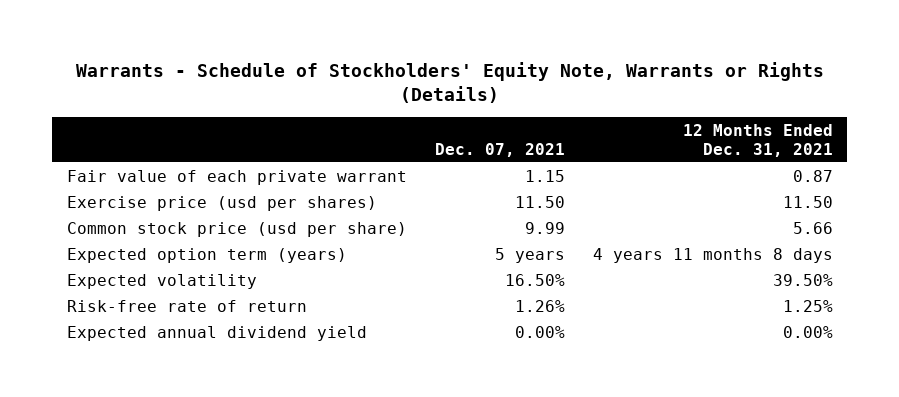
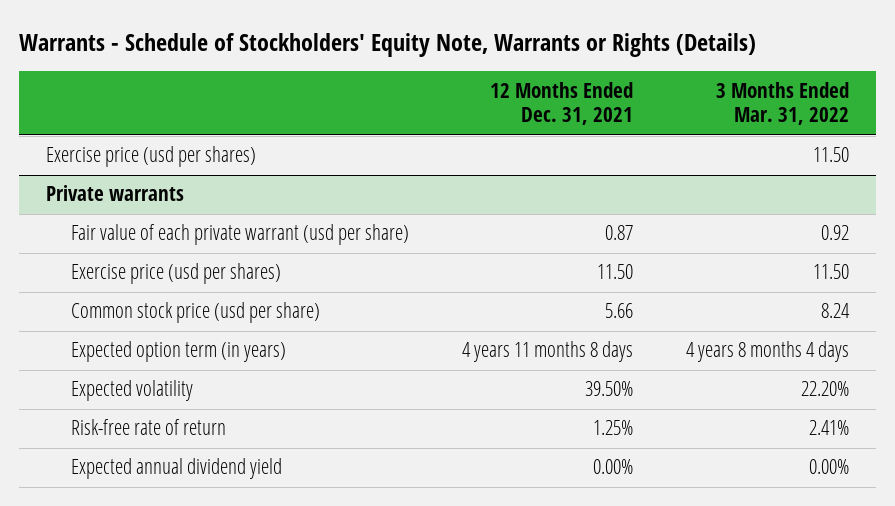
- | Dec. 07, 2021 | 12 Months Ended Dec. 31, 2021
+ | 12 Months Ended Dec. 31, 2021 | 3 Months Ended Mar. 31, 2022
- Fair value of each private warrant | 1.15 | 0.87
+ Exercise price (usd per shares) | | 11.50
+ Private warrants
+ Fair value of each private warrant (usd per share) | 0.87 | 0.92
- Expected option term (years) | 5 years | 4 years 11 months 8 days
+ Expected option term (in years) | 4 years 11 months 8 days | 4 years 8 months 4 days

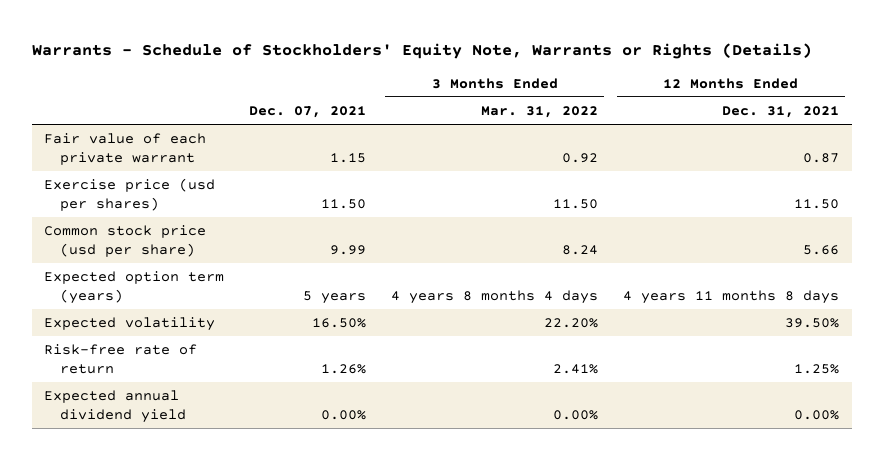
- | 12 Months Ended Dec. 31, 2021 | 3 Months Ended Mar. 31, 2022
+ | Dec. 07, 2021 | 3 Months Ended Mar. 31, 2022 | 12 Months Ended Dec. 31, 2021
- Exercise price (usd per shares) | | 11.50
- Private warrants
- Fair value of each private warrant (usd per share) | 0.87 | 0.92
+ Fair value of each private warrant | 1.15 | 0.92 | 0.87
- Expected option term (in years) | 4 years 11 months 8 days | 4 years 8 months 4 days
+ Expected option term (years) | 5 years | 4 years 8 months 4 days | 4 years 11 months 8 days

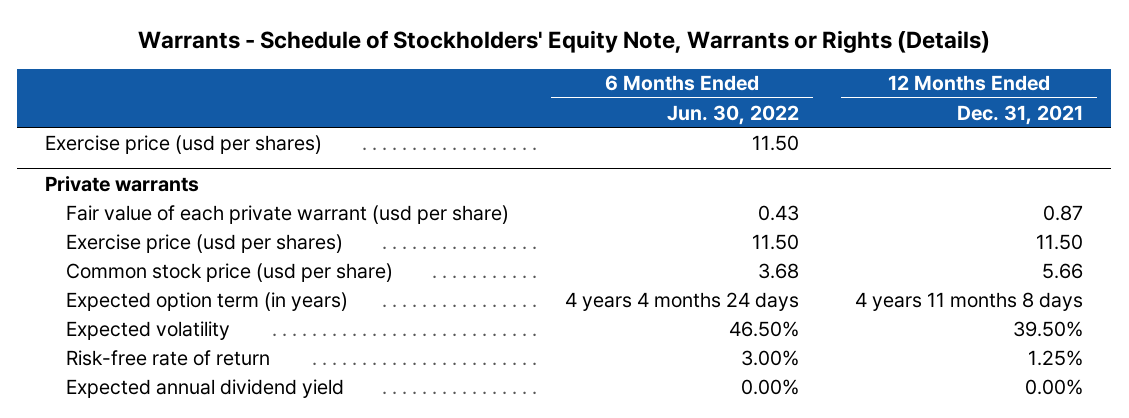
- | Dec. 07, 2021 | 3 Months Ended Mar. 31, 2022 | 12 Months Ended Dec. 31, 2021
+ | 6 Months Ended Jun. 30, 2022 | 12 Months Ended Dec. 31, 2021
- Fair value of each private warrant | 1.15 | 0.92 | 0.87
+ Exercise price (usd per shares) | 11.50 |
+ Private warrants
+ Fair value of each private warrant (usd per share) | 0.43 | 0.87
- Expected option term (years) | 5 years | 4 years 8 months 4 days | 4 years 11 months 8 days
+ Expected option term (in years) | 4 years 4 months 24 days | 4 years 11 months 8 days

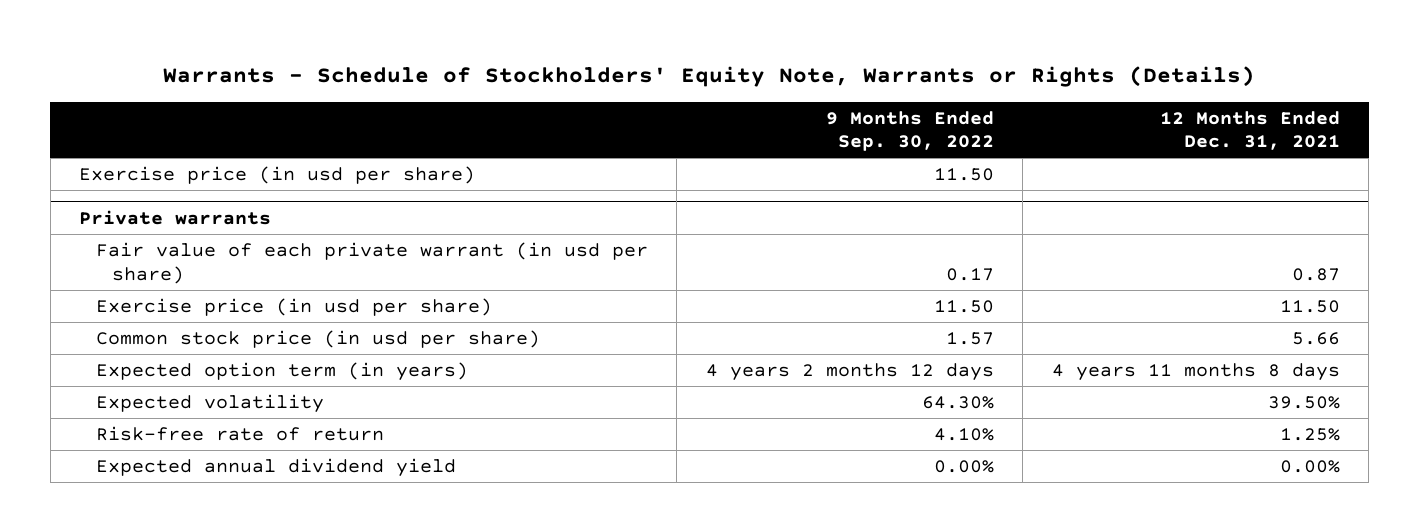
- | 6 Months Ended Jun. 30, 2022 | 12 Months Ended Dec. 31, 2021
+ | 9 Months Ended Sep. 30, 2022 | 12 Months Ended Dec. 31, 2021
- Exercise price (usd per shares) | 11.50 |
+ Exercise price (in usd per share) | 11.50 |
@ Private warrants
- Fair value of each private warrant (usd per share) | 0.43 | 0.87
- Exercise price (usd per shares) | 11.50 | 11.50
- Common stock price (usd per share) | 3.68 | 5.66
+ Fair value of each private warrant (in usd per share) | 0.17 | 0.87
+ Exercise price (in usd per share) | 11.50 | 11.50
+ Common stock price (in usd per share) | 1.57 | 5.66

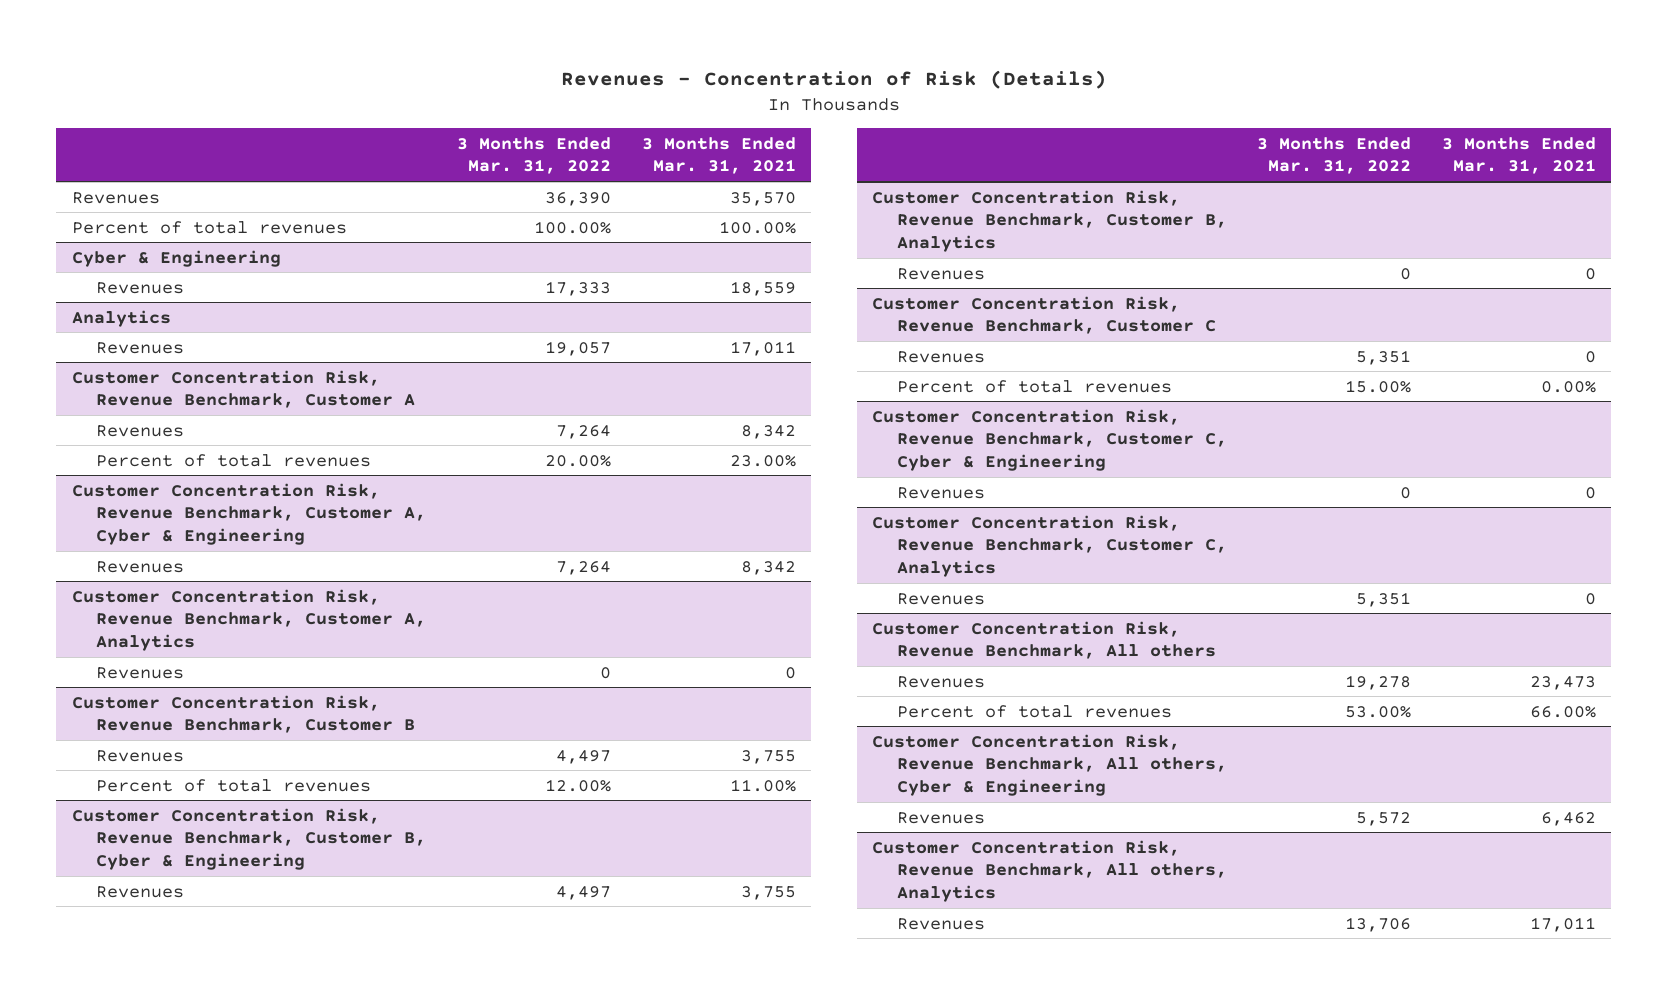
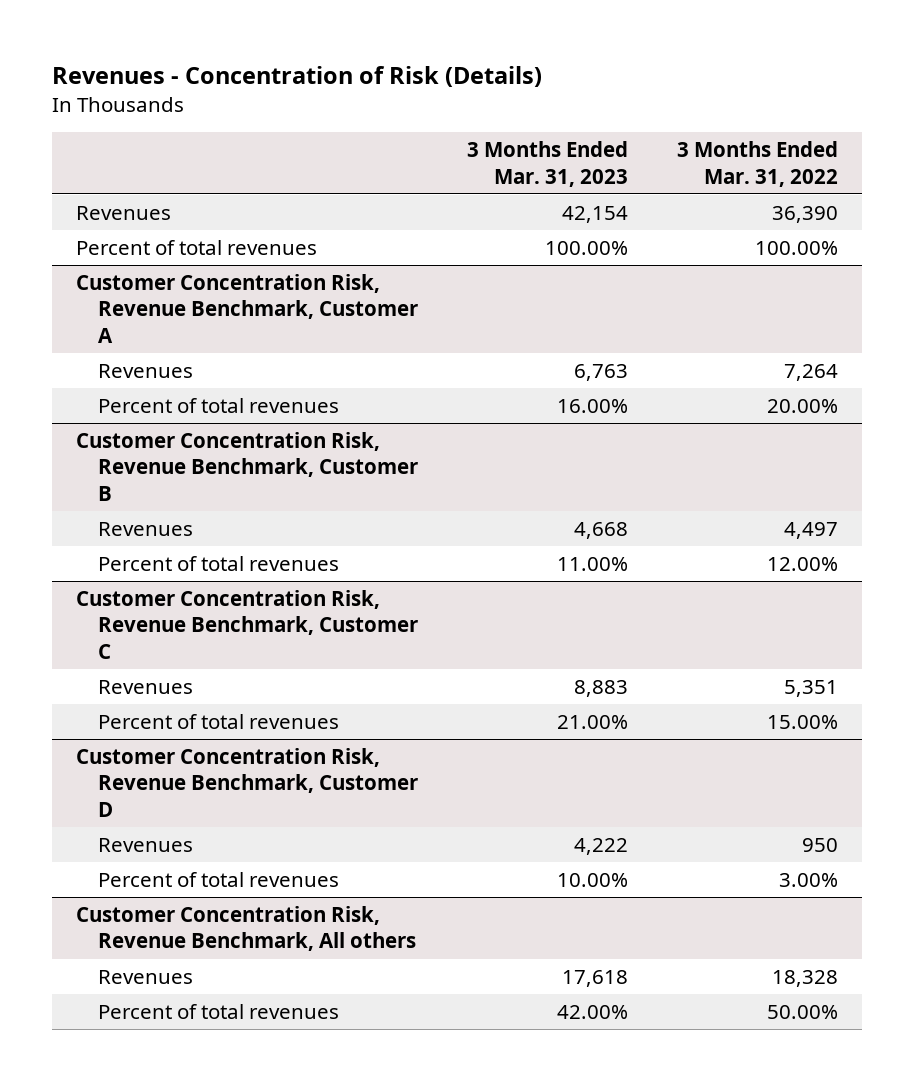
- | 3 Months Ended Mar. 31, 2022 | 3 Months Ended Mar. 31, 2021
+ | 3 Months Ended Mar. 31, 2023 | 3 Months Ended Mar. 31, 2022
- Cyber & Engineering
- Revenues | 17,333 | 18,559
- Analytics
- Revenues | 19,057 | 17,011
- Customer Concentration Risk, Revenue Benchmark, Customer A, Cyber & Engineering
- Revenues | 7,264 | 8,342
- Customer Concentration Risk, Revenue Benchmark, Customer A, Analytics
- Revenues | 0 | 0
- Customer Concentration Risk, Revenue Benchmark, Customer B, Cyber & Engineering
- Revenues | 4,497 | 3,755
- Customer Concentration Risk, Revenue Benchmark, Customer B, Analytics
- Revenues | 0 | 0
- Customer Concentration Risk, Revenue Benchmark, Customer C, Cyber & Engineering
- Revenues | 0 | 0
- Customer Concentration Risk, Revenue Benchmark, Customer C, Analytics
- Revenues | 5,351 | 0
+ Customer Concentration Risk, Revenue Benchmark, Customer D
+ Revenues | 4,222 | 950
+ Percent of total revenues | 10.00% | 3.00%
@ Customer Concentration Risk, Revenue Benchmark, All others
- Revenues | 19,278 | 23,473
- Percent of total revenues | 53.00% | 66.00%
- Customer Concentration Risk, Revenue Benchmark, All others, Cyber & Engineering
- Revenues | 5,572 | 6,462
- Customer Concentration Risk, Revenue Benchmark, All others, Analytics
- Revenues | 13,706 | 17,011
@ Customer Concentration Risk, Revenue Benchmark, All others
+ Revenues | 17,618 | 18,328
+ Percent of total revenues | 42.00% | 50.00%

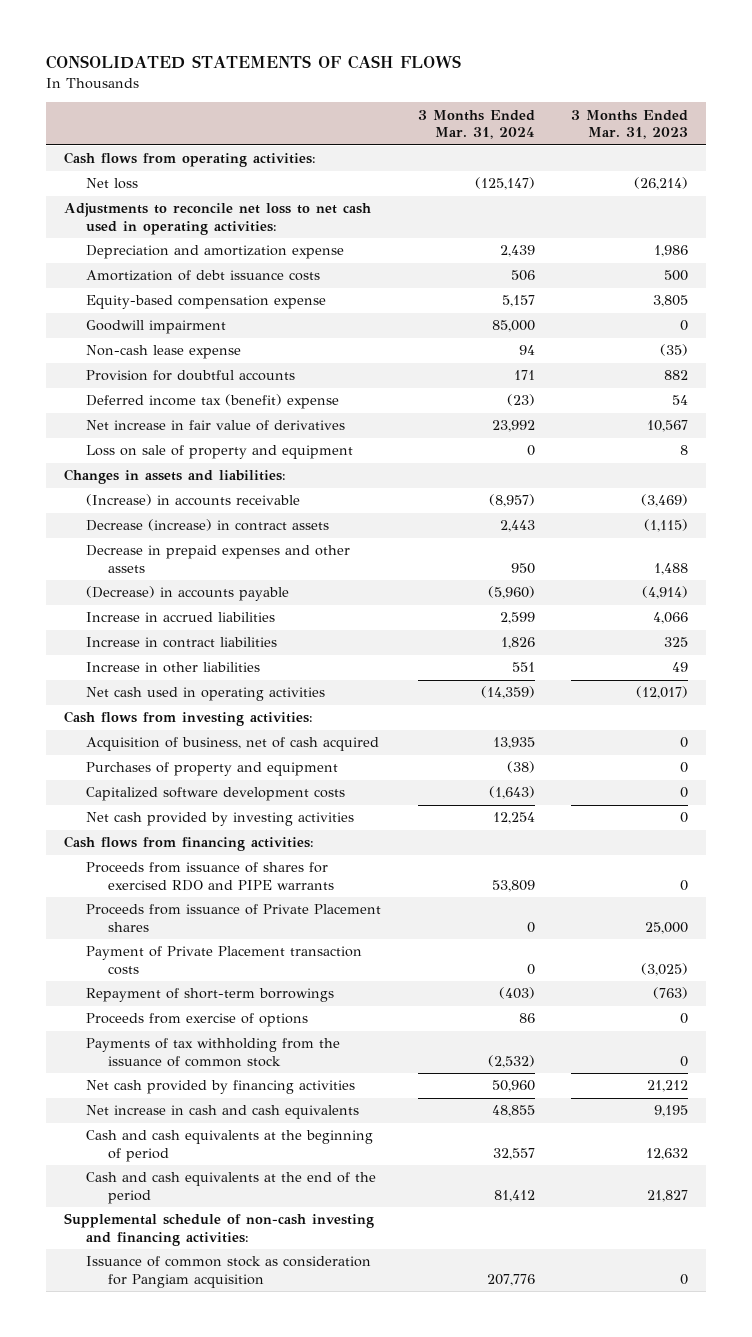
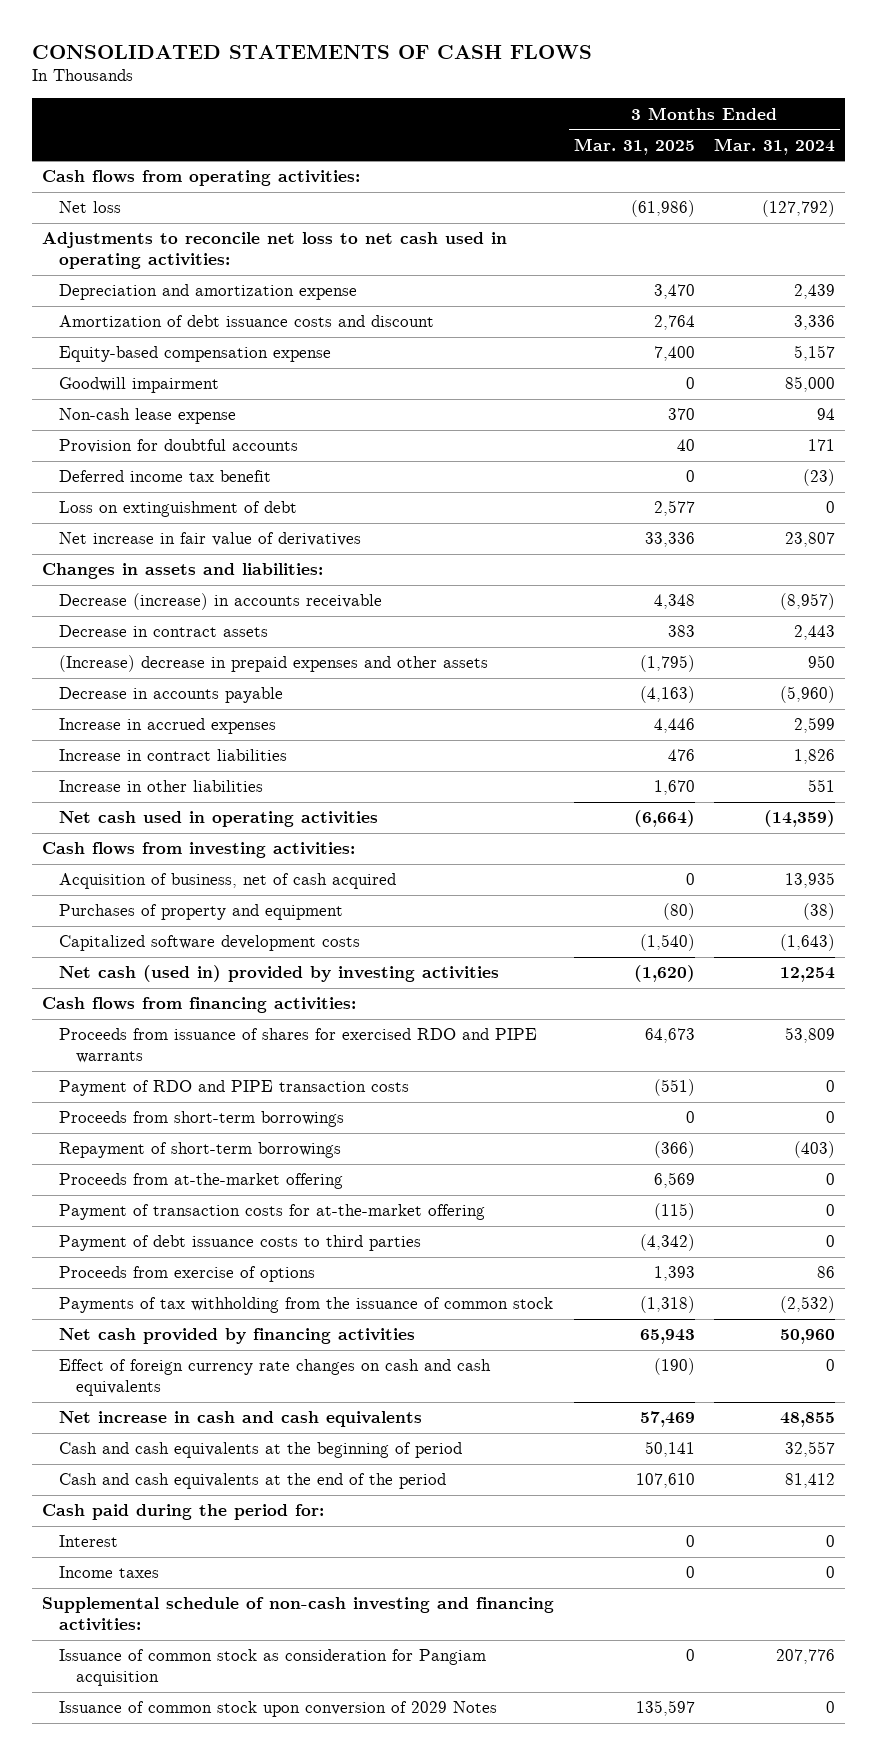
- | 3 Months Ended Mar. 31, 2024 | 3 Months Ended Mar. 31, 2023
+ | 3 Months Ended Mar. 31, 2025 | 3 Months Ended Mar. 31, 2024
- Net loss | (125,147) | (26,214)
+ Net loss | (61,986) | (127,792)
- Amortization of debt issuance costs | 506 | 500
+ Amortization of debt issuance costs and discount | 2,764 | 3,336
- Deferred income tax (benefit) expense | (23) | 54
- Net increase in fair value of derivatives | 23,992 | 10,567
- Loss on sale of property and equipment | 0 | 8
+ Deferred income tax benefit | 0 | (23)
+ Loss on extinguishment of debt | 2,577 | 0
+ Net increase in fair value of derivatives | 33,336 | 23,807
- (Increase) in accounts receivable | (8,957) | (3,469)
- Decrease (increase) in contract assets | 2,443 | (1,115)
- Decrease in prepaid expenses and other assets | 950 | 1,488
- (Decrease) in accounts payable | (5,960) | (4,914)
- Increase in accrued liabilities | 2,599 | 4,066
+ Decrease (increase) in accounts receivable | 4,348 | (8,957)
+ Decrease in contract assets | 383 | 2,443
+ (Increase) decrease in prepaid expenses and other assets | (1,795) | 950
+ Decrease in accounts payable | (4,163) | (5,960)
+ Increase in accrued expenses | 4,446 | 2,599
- Net cash provided by investing activities | 12,254 | 0
+ Net cash (used in) provided by investing activities | (1,620) | 12,254
- Proceeds from issuance of Private Placement shares | 0 | 25,000
- Payment of Private Placement transaction costs | 0 | (3,025)
+ Payment of RDO and PIPE transaction costs | (551) | 0
+ Proceeds from short-term borrowings | 0 | 0
+ Proceeds from at-the-market offering | 6,569 | 0
+ Payment of transaction costs for at-the-market offering | (115) | 0
+ Payment of debt issuance costs to third parties | (4,342) | 0
+ Effect of foreign currency rate changes on cash and cash equivalents | (190) | 0
+ Cash paid during the period for:
+ Interest | 0 | 0
+ Income taxes | 0 | 0
+ Issuance of common stock upon conversion of 2029 Notes | 135,597 | 0

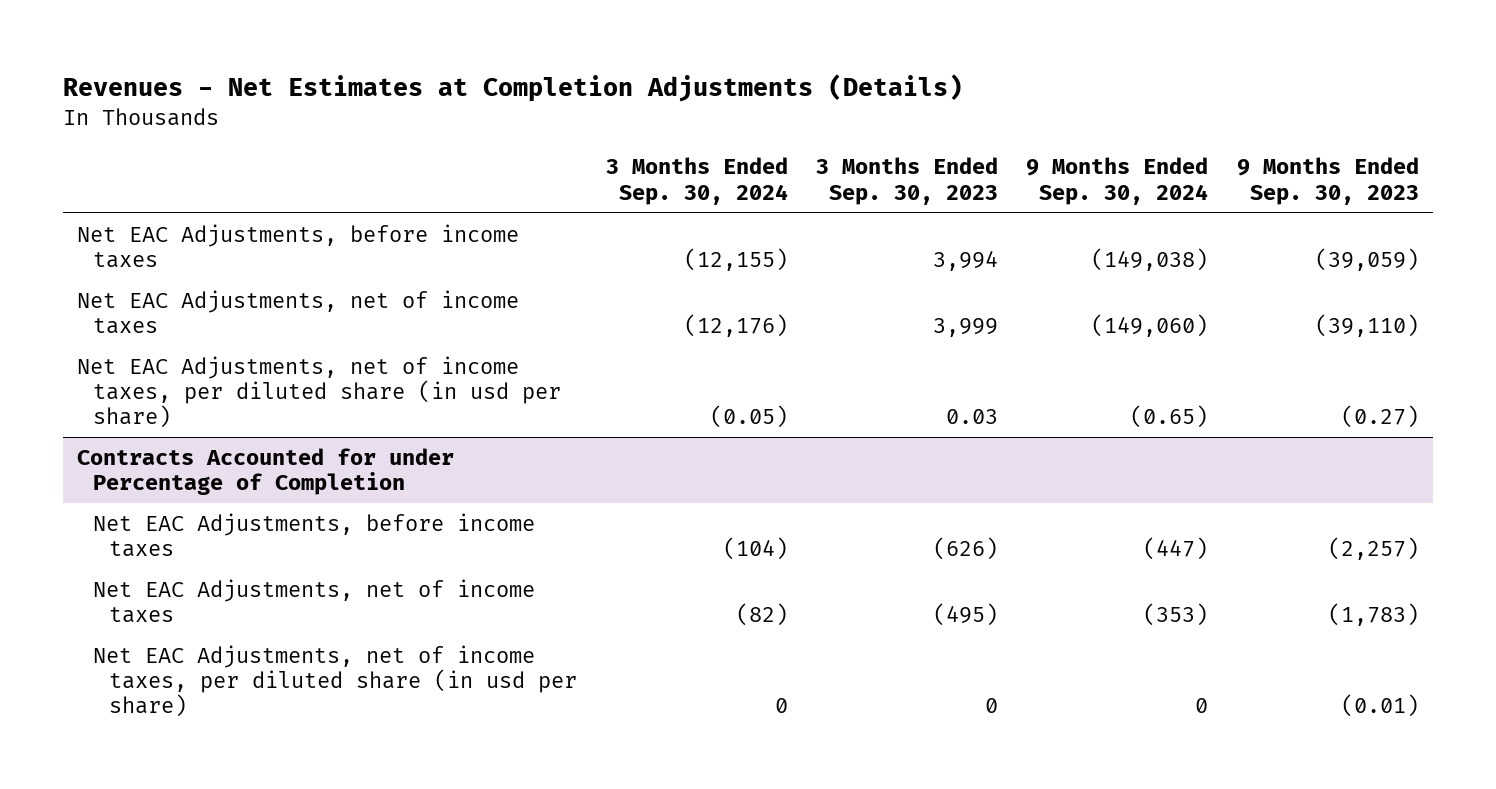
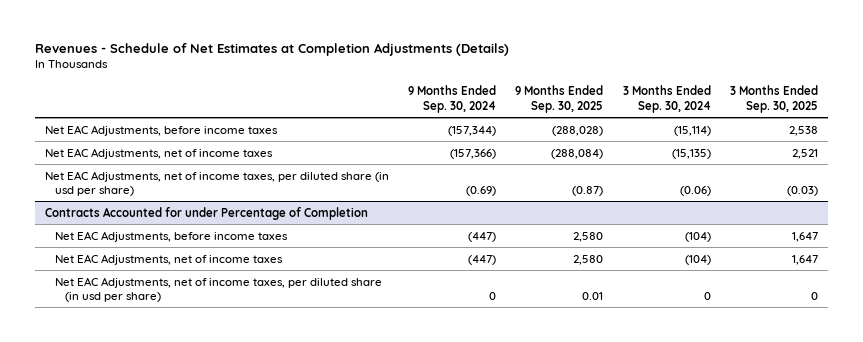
- Revenues - Net Estimates at Completion Adjustments (Details)
+ Revenues - Schedule of Net Estimates at Completion Adjustments (Details)
- | 3 Months Ended Sep. 30, 2024 | 3 Months Ended Sep. 30, 2023 | 9 Months Ended Sep. 30, 2024 | 9 Months Ended Sep. 30, 2023
+ | 9 Months Ended Sep. 30, 2024 | 9 Months Ended Sep. 30, 2025 | 3 Months Ended Sep. 30, 2024 | 3 Months Ended Sep. 30, 2025
- Net EAC Adjustments, before income taxes | (12,155) | 3,994 | (149,038) | (39,059)
- Net EAC Adjustments, net of income taxes | (12,176) | 3,999 | (149,060) | (39,110)
- Net EAC Adjustments, net of income taxes, per diluted share (in usd per share) | (0.05) | 0.03 | (0.65) | (0.27)
+ Net EAC Adjustments, before income taxes | (157,344) | (288,028) | (15,114) | 2,538
+ Net EAC Adjustments, net of income taxes | (157,366) | (288,084) | (15,135) | 2,521
+ Net EAC Adjustments, net of income taxes, per diluted share (in usd per share) | (0.69) | (0.87) | (0.06) | (0.03)
@ Contracts Accounted for under Percentage of Completion
- Net EAC Adjustments, net of income taxes | (82) | (495) | (353) | (1,783)
+ Net EAC Adjustments, net of income taxes | (447) | 2,580 | (104) | 1,647

